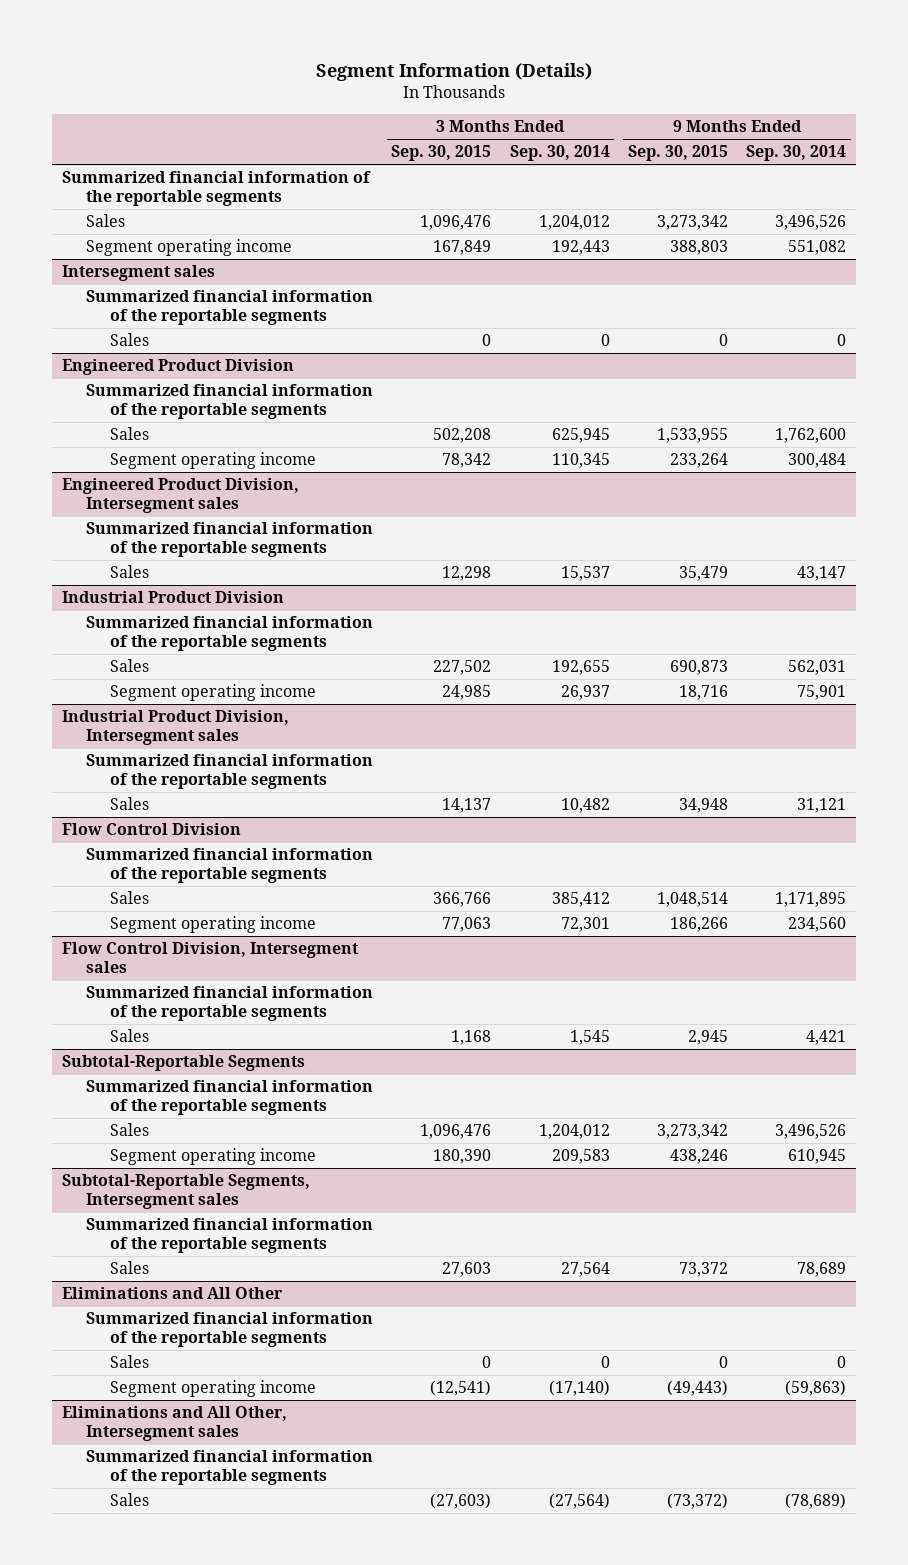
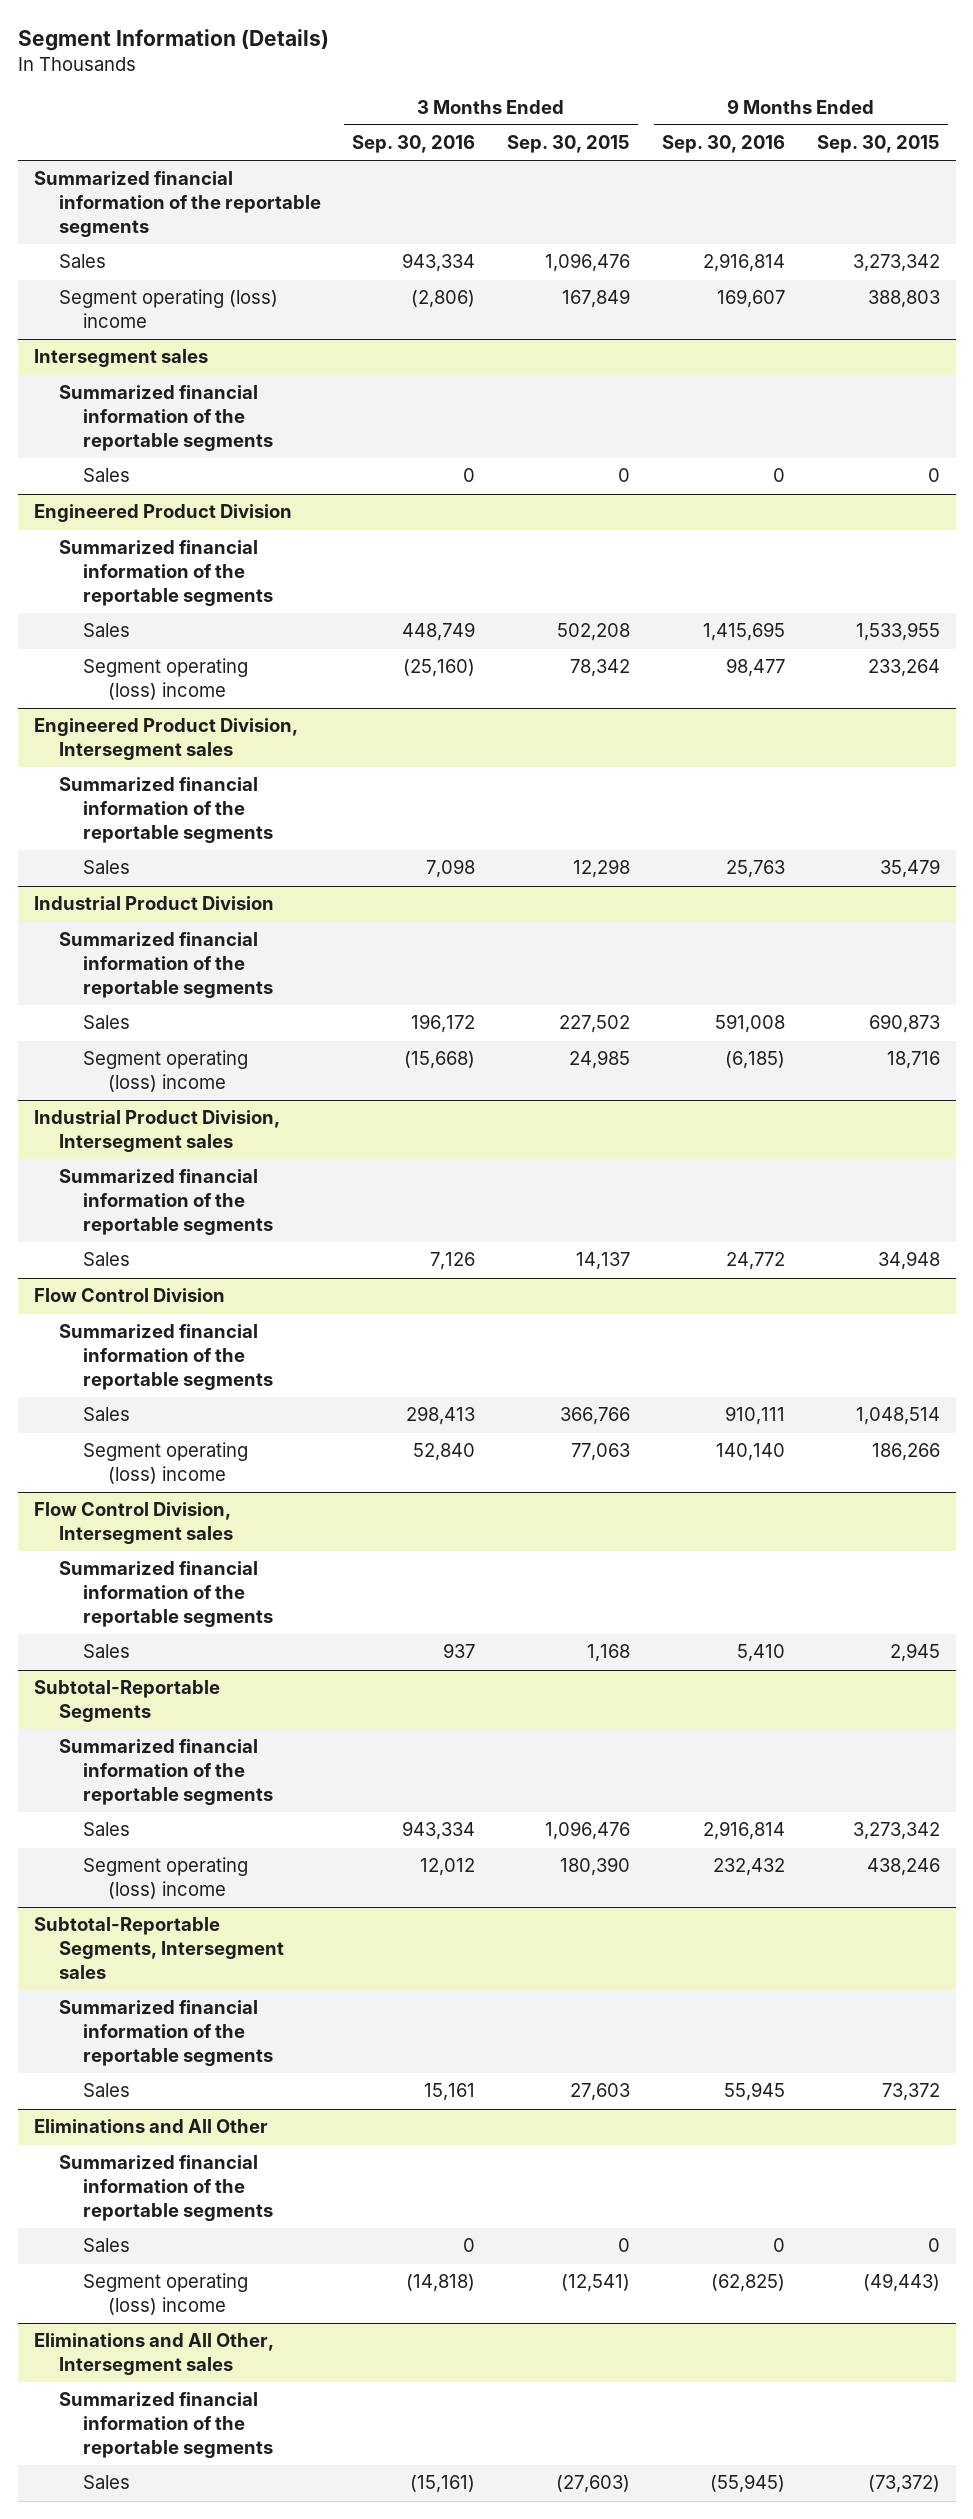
- | 3 Months Ended Sep. 30, 2015 | 3 Months Ended Sep. 30, 2014 | 9 Months Ended Sep. 30, 2015 | 9 Months Ended Sep. 30, 2014
+ | 3 Months Ended Sep. 30, 2016 | 3 Months Ended Sep. 30, 2015 | 9 Months Ended Sep. 30, 2016 | 9 Months Ended Sep. 30, 2015
- Segment operating income | 167,849 | 192,443 | 388,803 | 551,082
+ Segment operating (loss) income | (2,806) | 167,849 | 169,607 | 388,803
@ Engineered Product Division
- Segment operating income | 78,342 | 110,345 | 233,264 | 300,484
+ Segment operating (loss) income | (25,160) | 78,342 | 98,477 | 233,264
@ Industrial Product Division
- Segment operating income | 24,985 | 26,937 | 18,716 | 75,901
+ Segment operating (loss) income | (15,668) | 24,985 | (6,185) | 18,716
@ Flow Control Division
- Segment operating income | 77,063 | 72,301 | 186,266 | 234,560
+ Segment operating (loss) income | 52,840 | 77,063 | 140,140 | 186,266
@ Subtotal-Reportable Segments
- Segment operating income | 180,390 | 209,583 | 438,246 | 610,945
+ Segment operating (loss) income | 12,012 | 180,390 | 232,432 | 438,246
@ Eliminations and All Other
- Segment operating income | (12,541) | (17,140) | (49,443) | (59,863)
+ Segment operating (loss) income | (14,818) | (12,541) | (62,825) | (49,443)

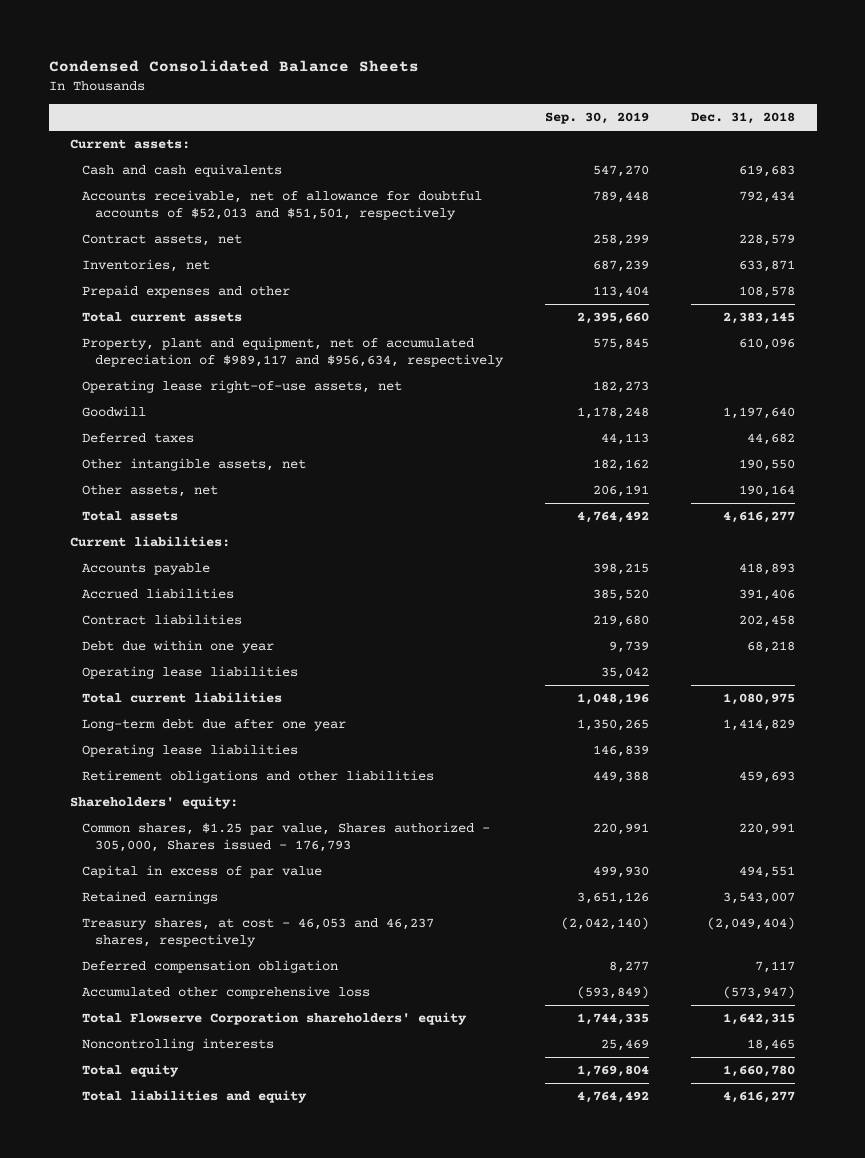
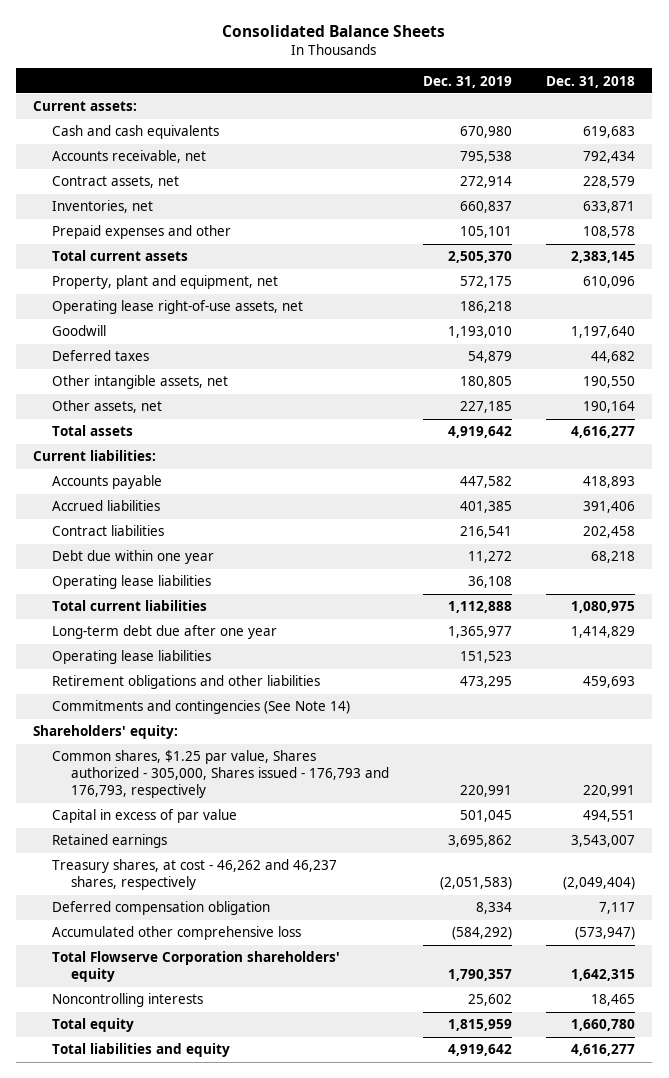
- Condensed Consolidated Balance Sheets
+ Consolidated Balance Sheets
- | Sep. 30, 2019 | Dec. 31, 2018
+ | Dec. 31, 2019 | Dec. 31, 2018
- Accounts receivable, net of allowance for doubtful accounts of $52,013 and $51,501, respectively | 789,448 | 792,434
+ Accounts receivable, net | 795,538 | 792,434
- Property, plant and equipment, net of accumulated depreciation of $989,117 and $956,634, respectively | 575,845 | 610,096
+ Property, plant and equipment, net | 572,175 | 610,096
+ Commitments and contingencies (See Note 14)
- Common shares, $1.25 par value, Shares authorized - 305,000, Shares issued - 176,793 | 220,991 | 220,991
+ Common shares, $1.25 par value, Shares authorized - 305,000, Shares issued - 176,793 and 176,793, respectively | 220,991 | 220,991
- Treasury shares, at cost - 46,053 and 46,237 shares, respectively | (2,042,140) | (2,049,404)
+ Treasury shares, at cost - 46,262 and 46,237 shares, respectively | (2,051,583) | (2,049,404)

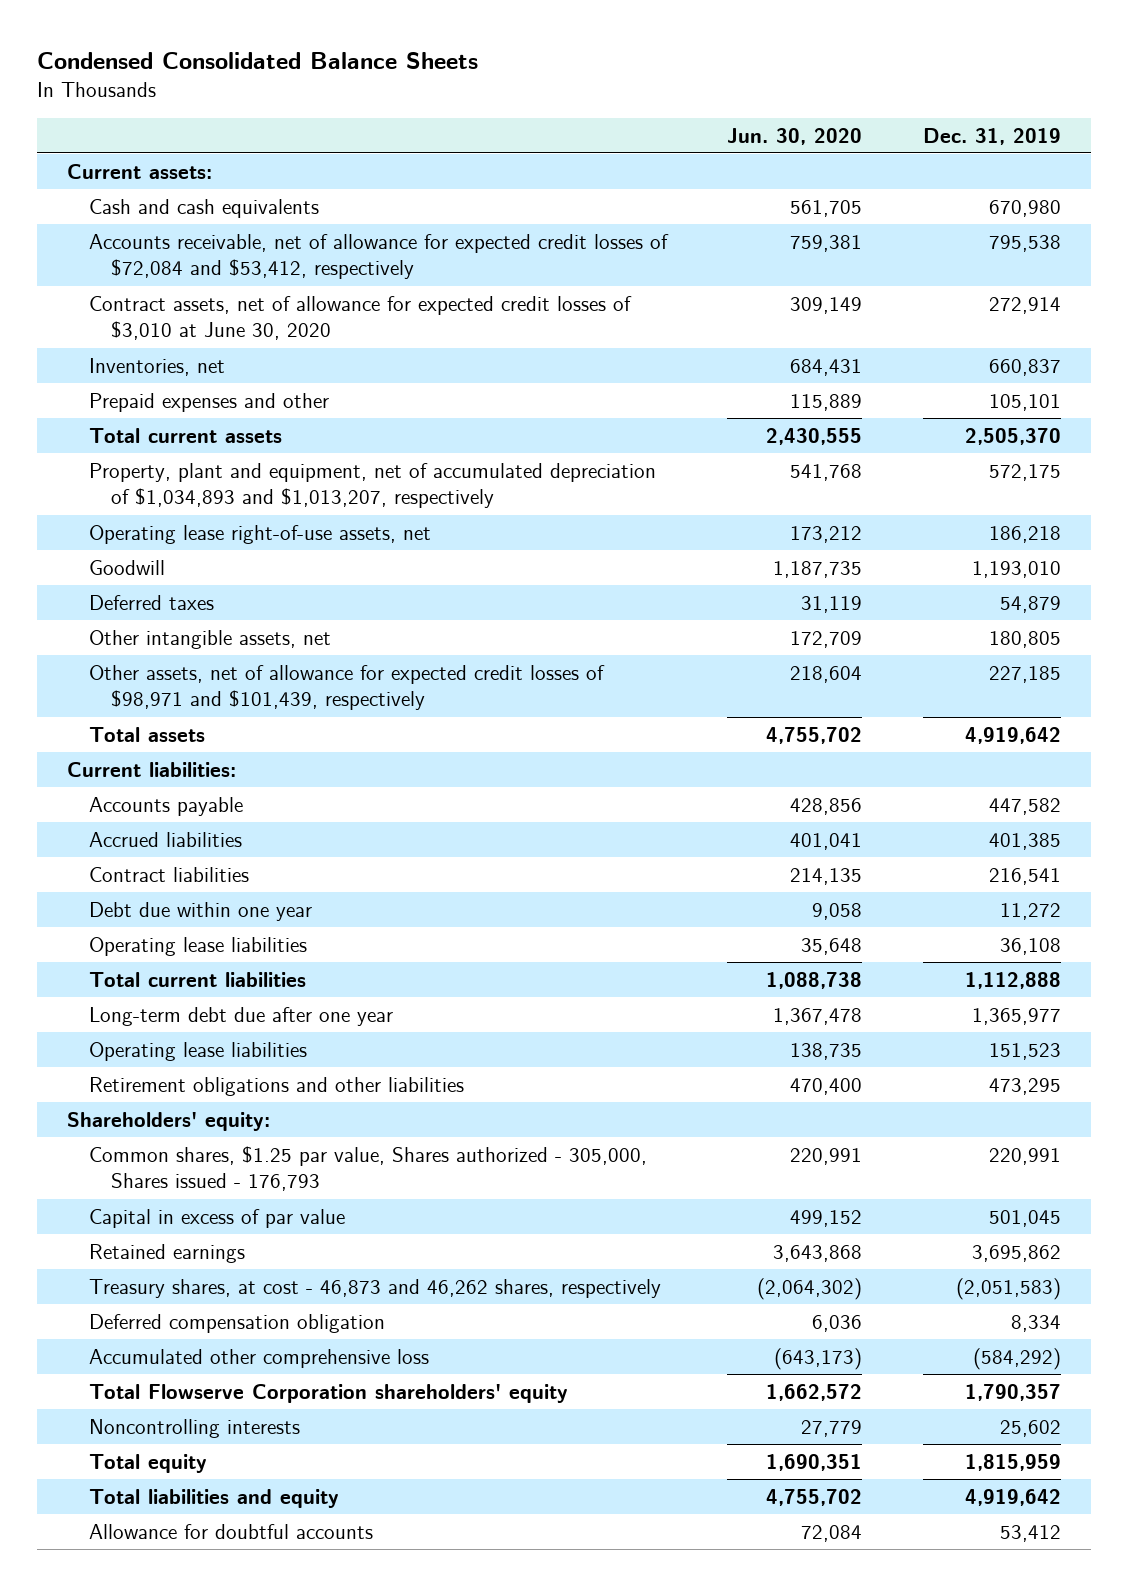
- Consolidated Balance Sheets
+ Condensed Consolidated Balance Sheets
- | Dec. 31, 2019 | Dec. 31, 2018
+ | Jun. 30, 2020 | Dec. 31, 2019
- Accounts receivable, net | 795,538 | 792,434
- Contract assets, net | 272,914 | 228,579
+ Accounts receivable, net of allowance for expected credit losses of $72,084 and $53,412, respectively | 759,381 | 795,538
+ Contract assets, net of allowance for expected credit losses of $3,010 at June 30, 2020 | 309,149 | 272,914
- Property, plant and equipment, net | 572,175 | 610,096
+ Property, plant and equipment, net of accumulated depreciation of $1,034,893 and $1,013,207, respectively | 541,768 | 572,175
- Other assets, net | 227,185 | 190,164
+ Other assets, net of allowance for expected credit losses of $98,971 and $101,439, respectively | 218,604 | 227,185
- Commitments and contingencies (See Note 14)
- Common shares, $1.25 par value, Shares authorized - 305,000, Shares issued - 176,793 and 176,793, respectively | 220,991 | 220,991
+ Common shares, $1.25 par value, Shares authorized - 305,000, Shares issued - 176,793 | 220,991 | 220,991
- Treasury shares, at cost - 46,262 and 46,237 shares, respectively | (2,051,583) | (2,049,404)
+ Treasury shares, at cost - 46,873 and 46,262 shares, respectively | (2,064,302) | (2,051,583)
+ Allowance for doubtful accounts | 72,084 | 53,412

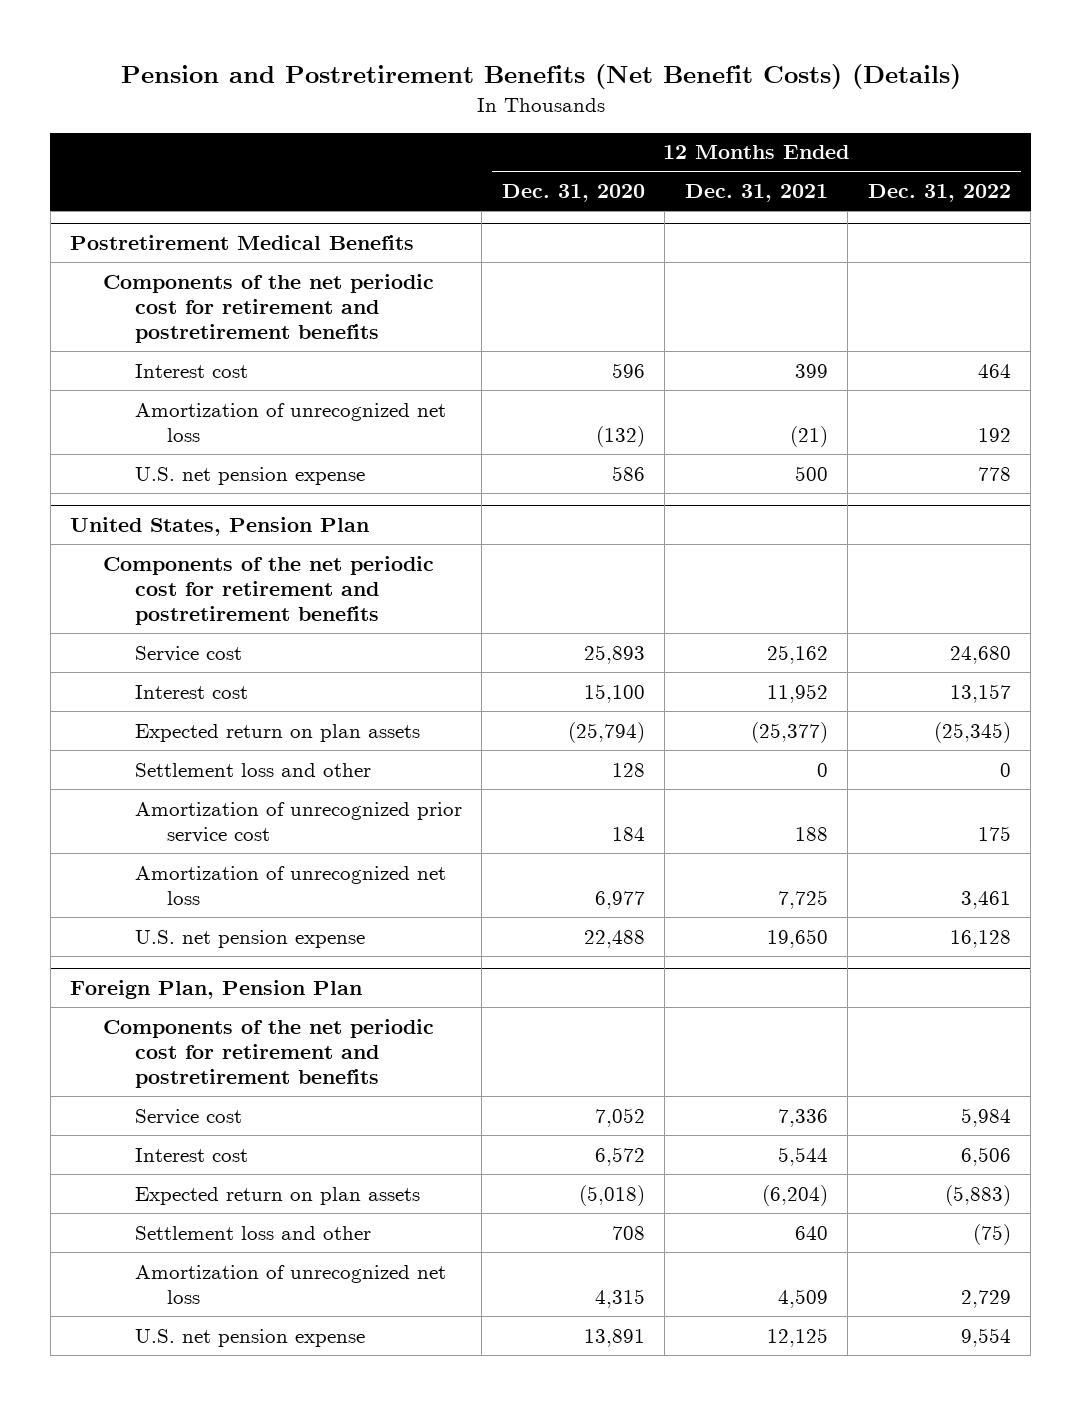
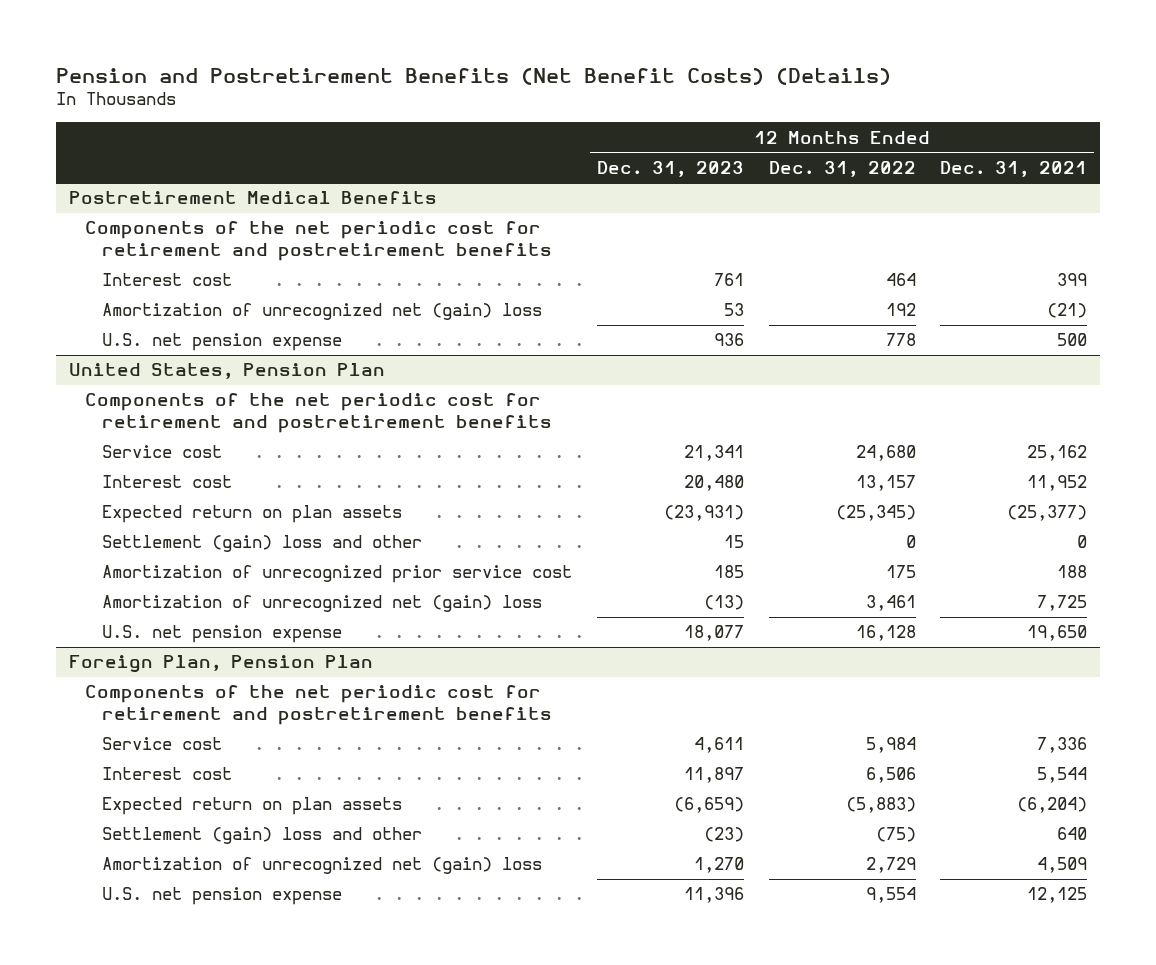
- | 12 Months Ended Dec. 31, 2020 | 12 Months Ended Dec. 31, 2021 | 12 Months Ended Dec. 31, 2022
+ | 12 Months Ended Dec. 31, 2023 | 12 Months Ended Dec. 31, 2022 | 12 Months Ended Dec. 31, 2021
@ Postretirement Medical Benefits
- Amortization of unrecognized net loss | (132) | (21) | 192
+ Amortization of unrecognized net (gain) loss | 53 | 192 | (21)
@ United States, Pension Plan
- Settlement loss and other | 128 | 0 | 0
+ Settlement (gain) loss and other | 15 | 0 | 0
- Amortization of unrecognized net loss | 6,977 | 7,725 | 3,461
+ Amortization of unrecognized net (gain) loss | (13) | 3,461 | 7,725
@ Foreign Plan, Pension Plan
- Settlement loss and other | 708 | 640 | (75)
- Amortization of unrecognized net loss | 4,315 | 4,509 | 2,729
+ Settlement (gain) loss and other | (23) | (75) | 640
+ Amortization of unrecognized net (gain) loss | 1,270 | 2,729 | 4,509

